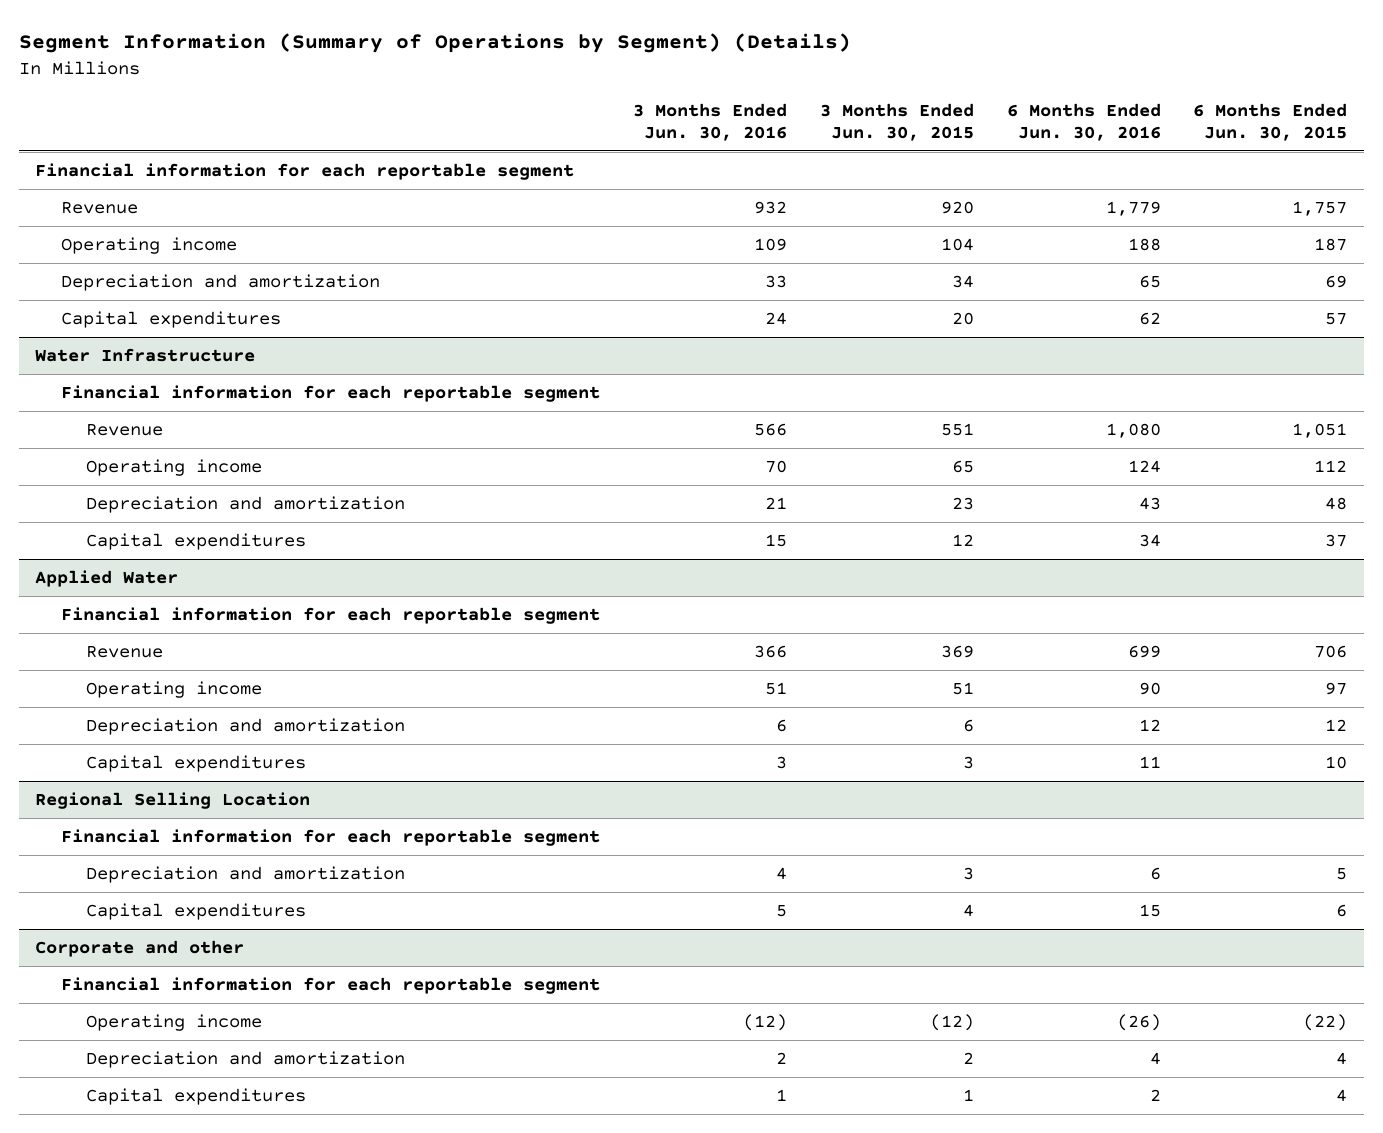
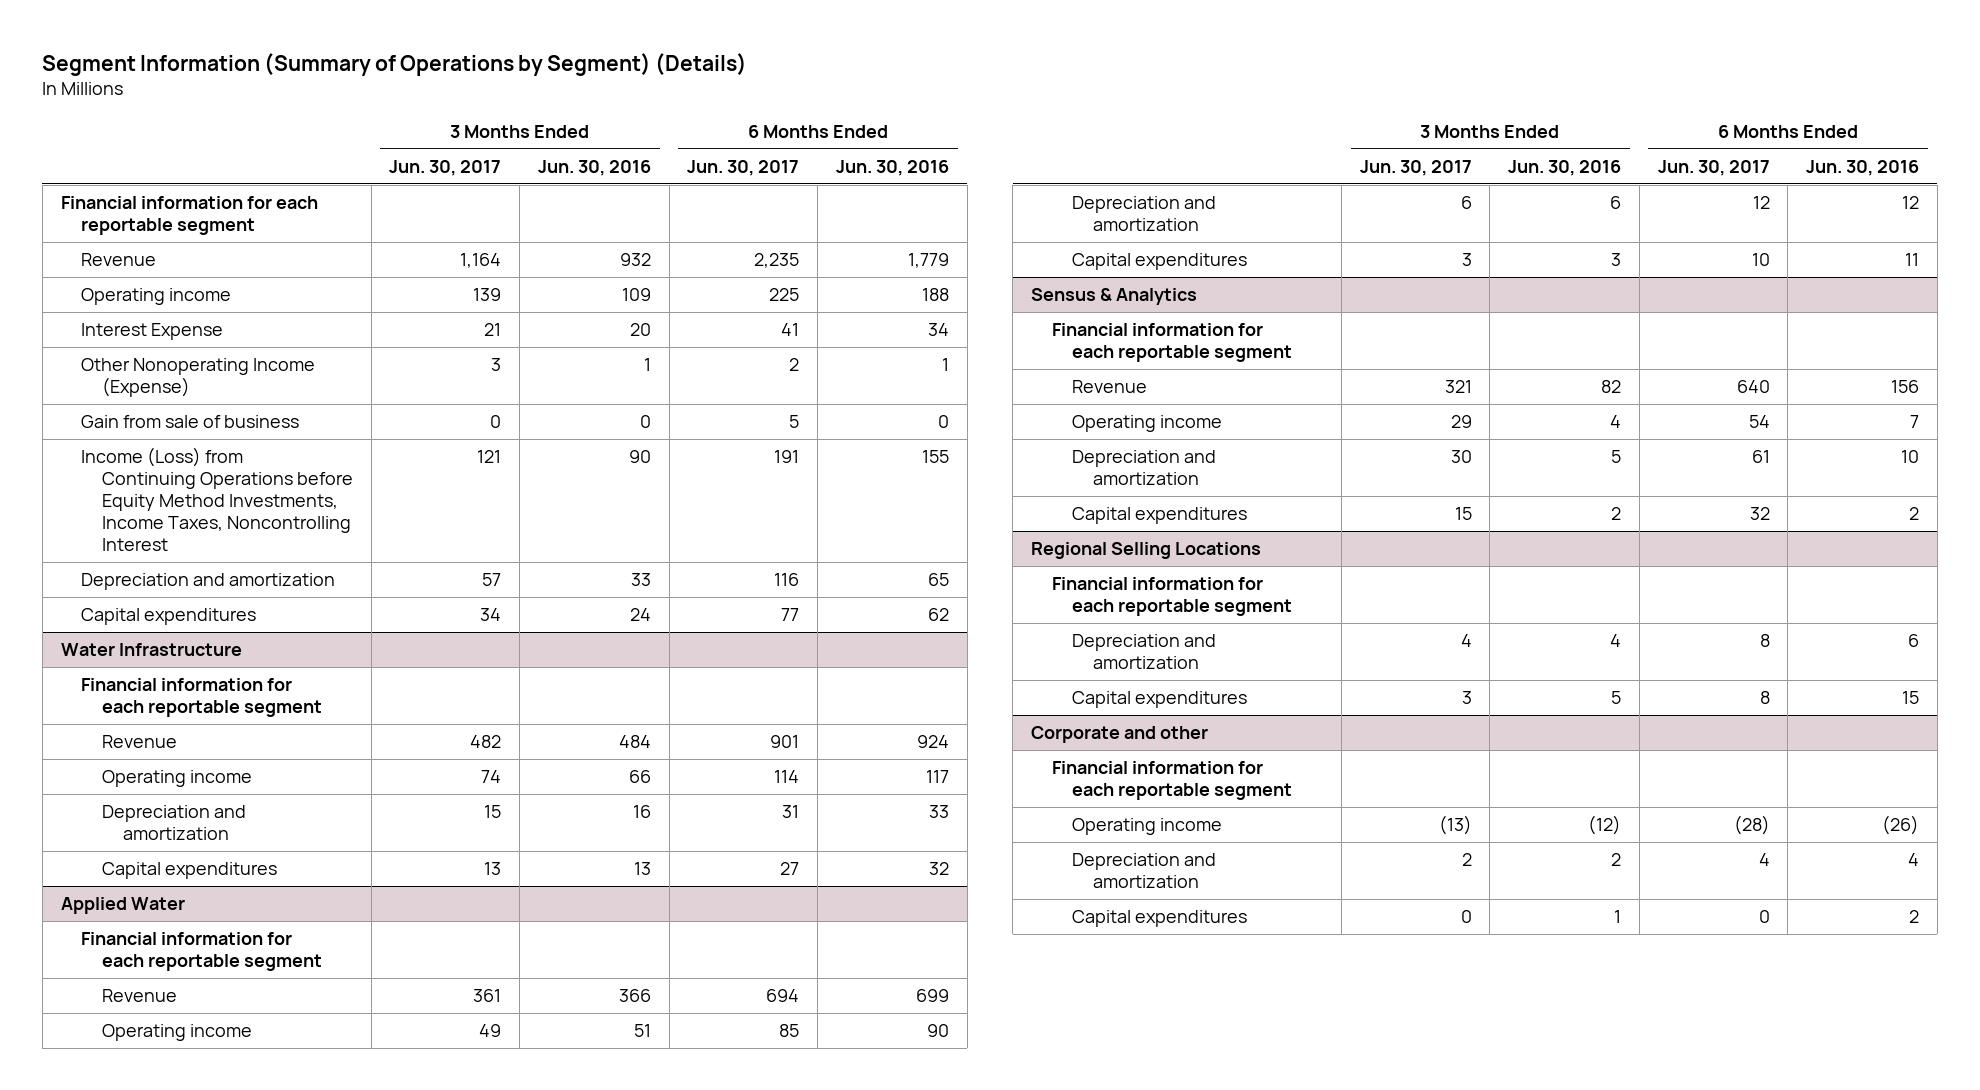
- | 3 Months Ended Jun. 30, 2016 | 3 Months Ended Jun. 30, 2015 | 6 Months Ended Jun. 30, 2016 | 6 Months Ended Jun. 30, 2015
+ | 3 Months Ended Jun. 30, 2017 | 3 Months Ended Jun. 30, 2016 | 6 Months Ended Jun. 30, 2017 | 6 Months Ended Jun. 30, 2016
+ Interest Expense | 21 | 20 | 41 | 34
+ Other Nonoperating Income (Expense) | 3 | 1 | 2 | 1
+ Gain from sale of business | 0 | 0 | 5 | 0
+ Income (Loss) from Continuing Operations before Equity Method Investments, Income Taxes, Noncontrolling Interest | 121 | 90 | 191 | 155
@ Water Infrastructure
- Revenue | 566 | 551 | 1,080 | 1,051
- Operating income | 70 | 65 | 124 | 112
- Depreciation and amortization | 21 | 23 | 43 | 48
- Capital expenditures | 15 | 12 | 34 | 37
+ Revenue | 482 | 484 | 901 | 924
+ Operating income | 74 | 66 | 114 | 117
+ Depreciation and amortization | 15 | 16 | 31 | 33
+ Capital expenditures | 13 | 13 | 27 | 32
- Regional Selling Location
+ Sensus & Analytics
+ Revenue | 321 | 82 | 640 | 156
+ Operating income | 29 | 4 | 54 | 7
+ Depreciation and amortization | 30 | 5 | 61 | 10
+ Capital expenditures | 15 | 2 | 32 | 2
+ Regional Selling Locations
+ Financial information for each reportable segment

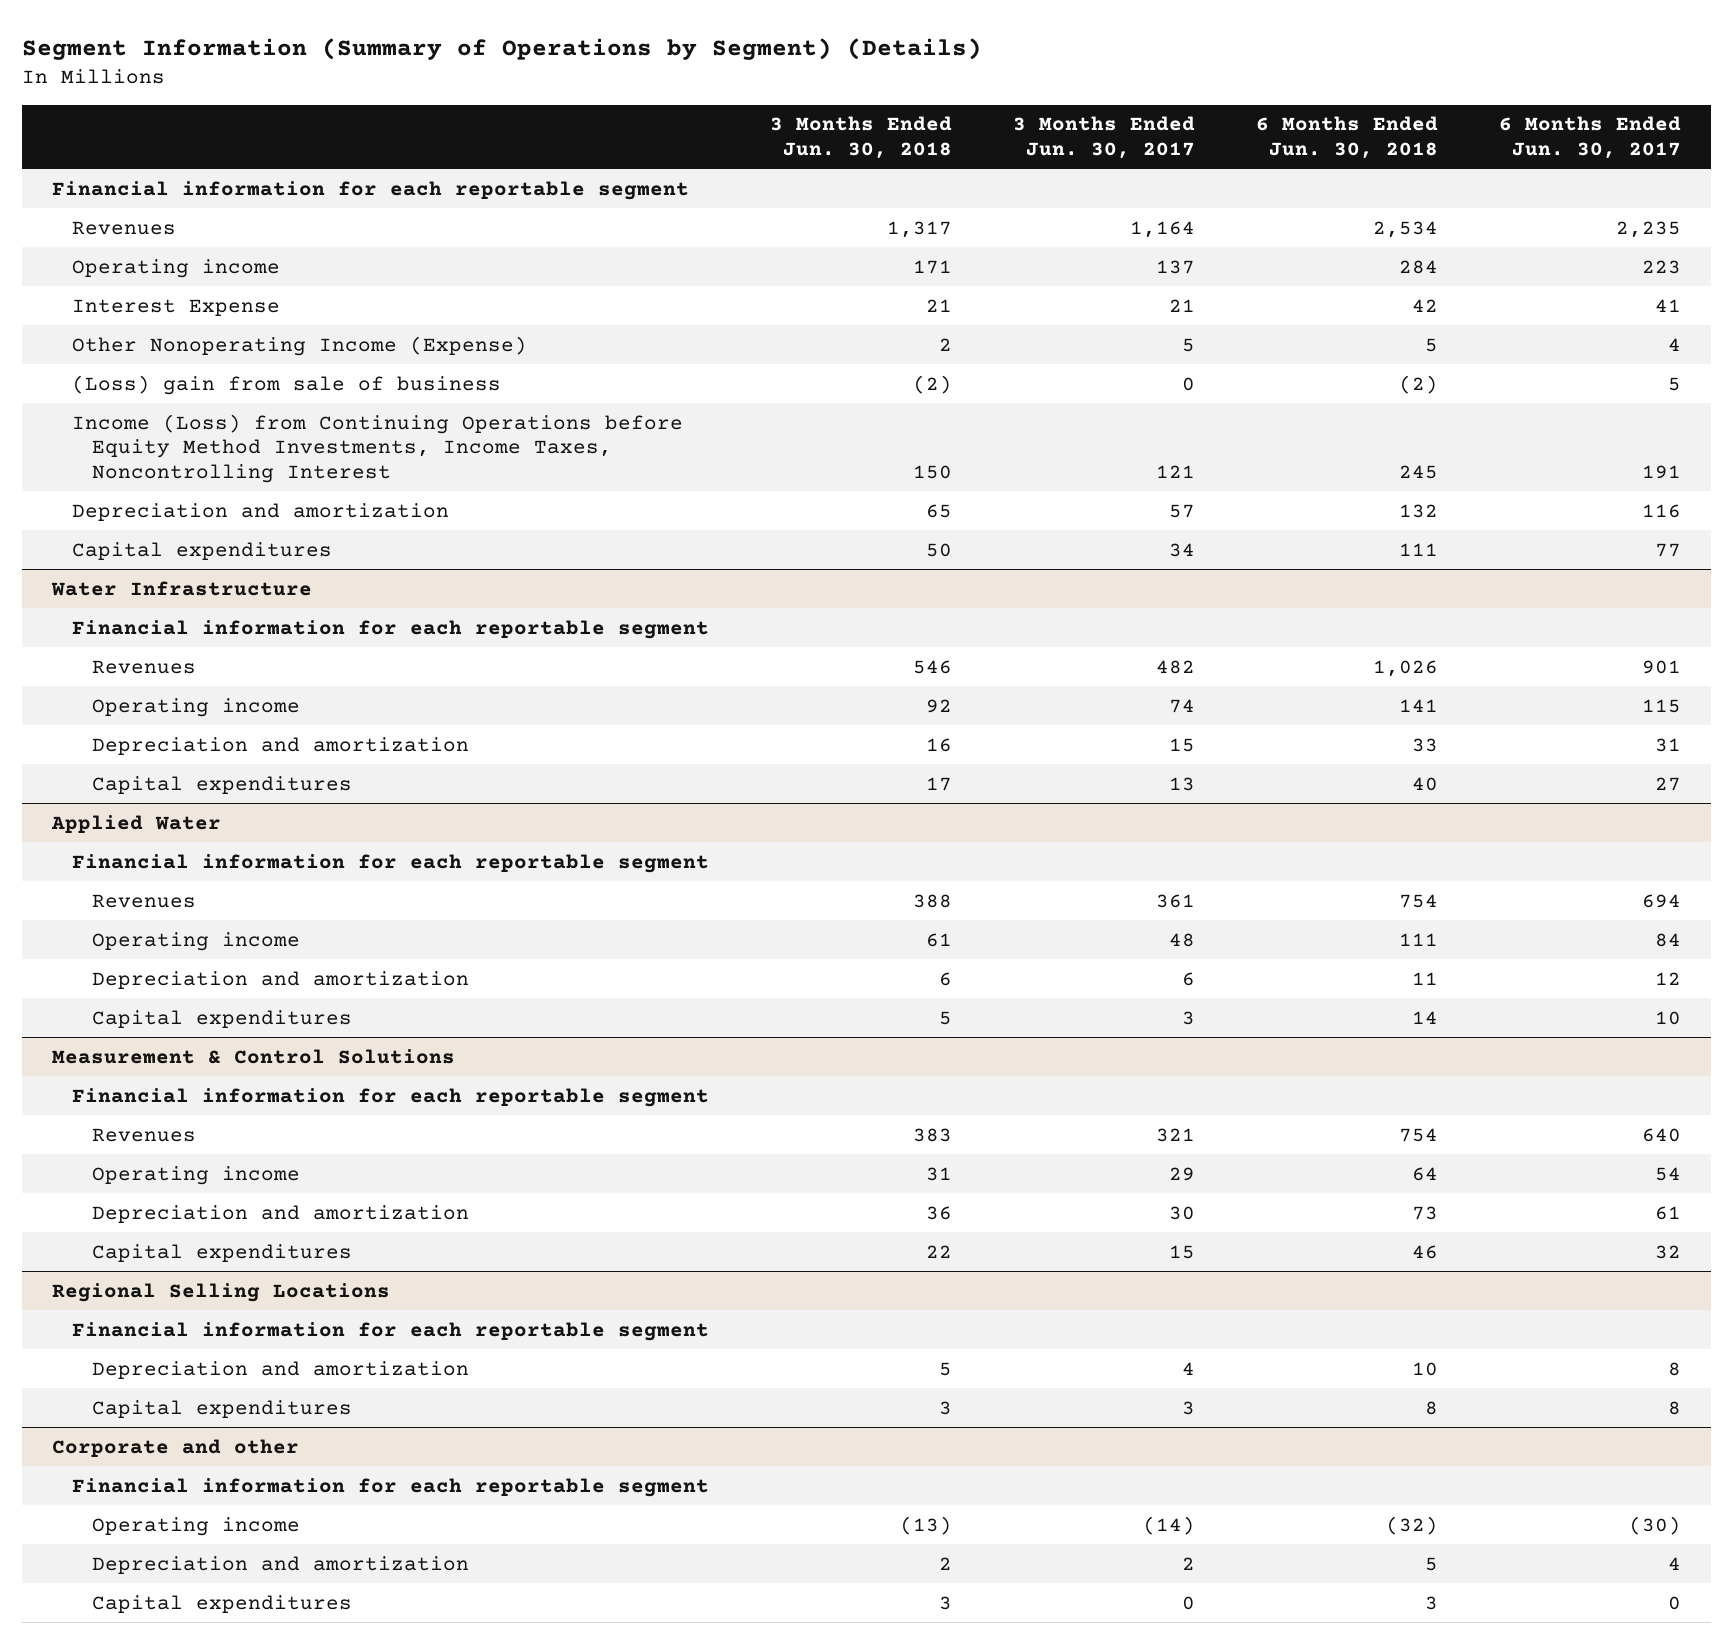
- | 3 Months Ended Jun. 30, 2017 | 3 Months Ended Jun. 30, 2016 | 6 Months Ended Jun. 30, 2017 | 6 Months Ended Jun. 30, 2016
+ | 3 Months Ended Jun. 30, 2018 | 3 Months Ended Jun. 30, 2017 | 6 Months Ended Jun. 30, 2018 | 6 Months Ended Jun. 30, 2017
- Revenue | 1,164 | 932 | 2,235 | 1,779
- Operating income | 139 | 109 | 225 | 188
+ Revenues | 1,317 | 1,164 | 2,534 | 2,235
+ Operating income | 171 | 137 | 284 | 223
- Other Nonoperating Income (Expense) | 3 | 1 | 2 | 1
- Gain from sale of business | 0 | 0 | 5 | 0
+ Other Nonoperating Income (Expense) | 2 | 5 | 5 | 4
+ (Loss) gain from sale of business | (2) | 0 | (2) | 5
@ Water Infrastructure
- Revenue | 482 | 484 | 901 | 924
- Operating income | 74 | 66 | 114 | 117
+ Revenues | 546 | 482 | 1,026 | 901
+ Operating income | 92 | 74 | 141 | 115
@ Applied Water
- Revenue | 361 | 366 | 694 | 699
- Operating income | 49 | 51 | 85 | 90
+ Revenues | 388 | 361 | 754 | 694
+ Operating income | 61 | 48 | 111 | 84
- Sensus & Analytics
+ Measurement & Control Solutions
- Revenue | 321 | 82 | 640 | 156
+ Revenues | 383 | 321 | 754 | 640
@ Corporate and other
- Operating income | (13) | (12) | (28) | (26)
+ Operating income | (13) | (14) | (32) | (30)

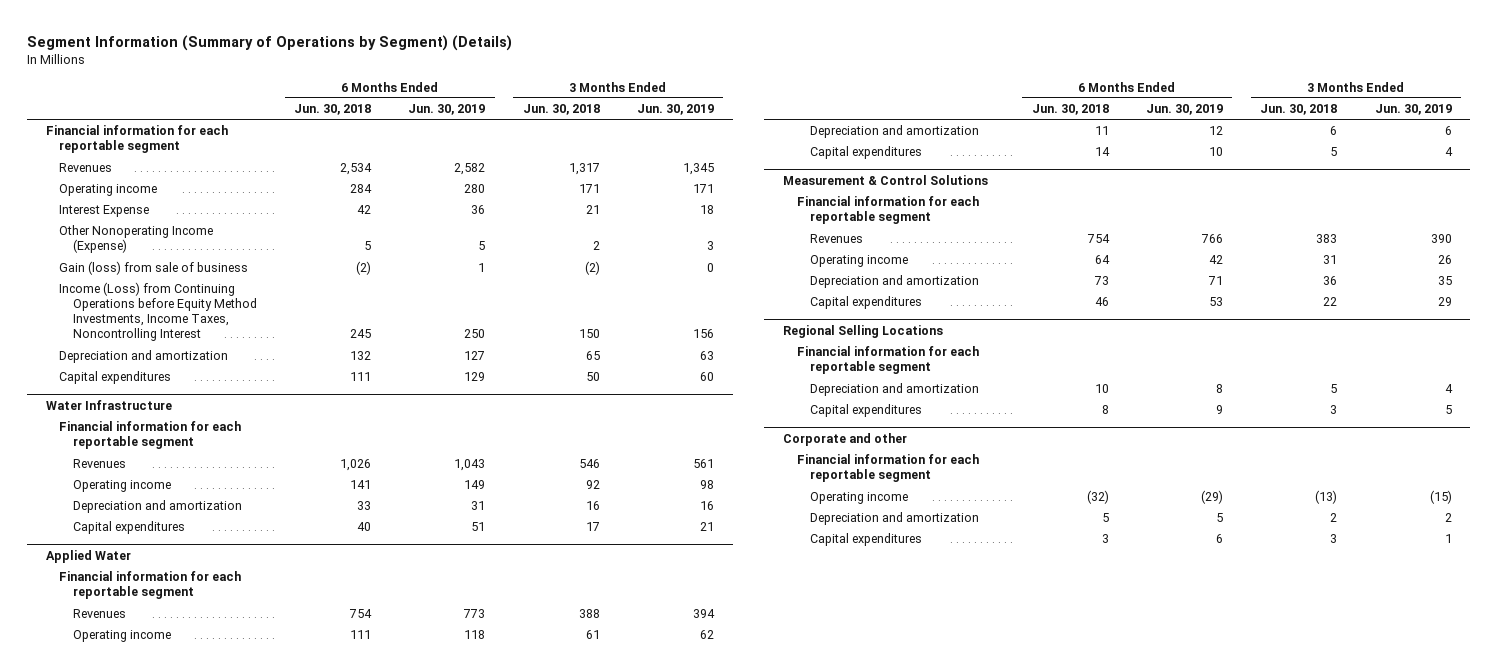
- | 3 Months Ended Jun. 30, 2018 | 3 Months Ended Jun. 30, 2017 | 6 Months Ended Jun. 30, 2018 | 6 Months Ended Jun. 30, 2017
+ | 6 Months Ended Jun. 30, 2018 | 6 Months Ended Jun. 30, 2019 | 3 Months Ended Jun. 30, 2018 | 3 Months Ended Jun. 30, 2019
- (Loss) gain from sale of business | (2) | 0 | (2) | 5
+ Gain (loss) from sale of business | (2) | 1 | (2) | 0

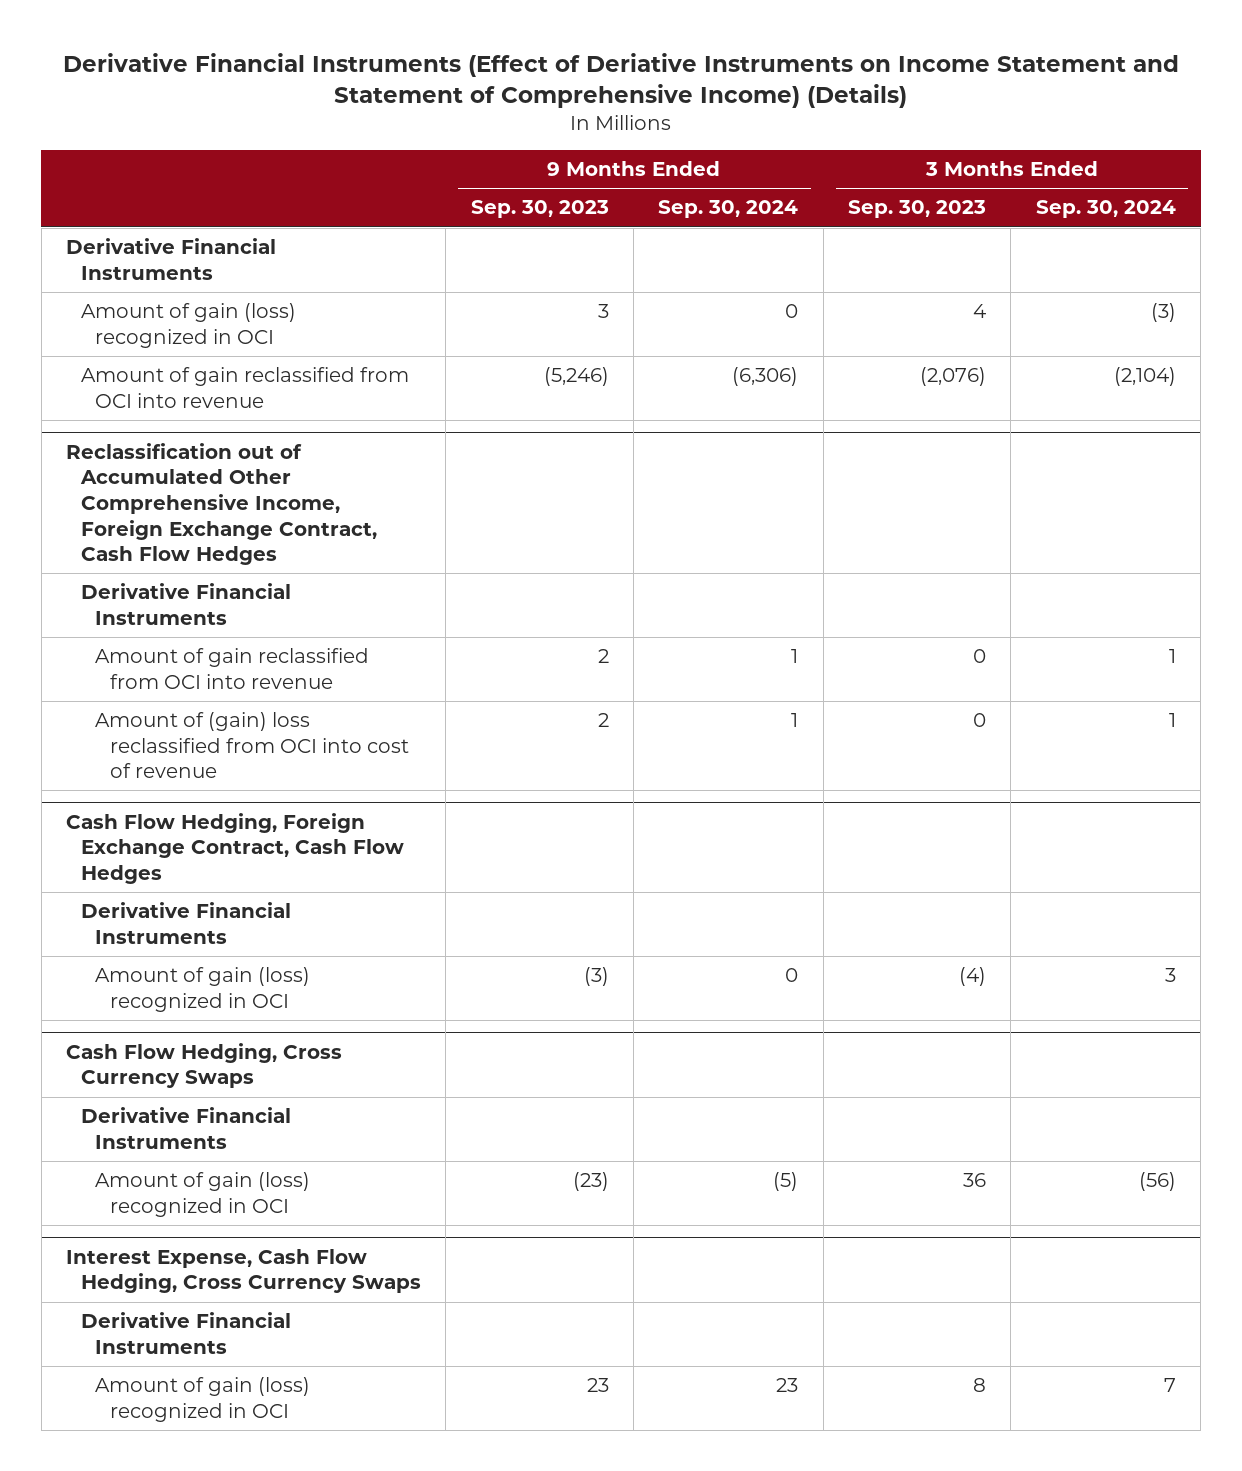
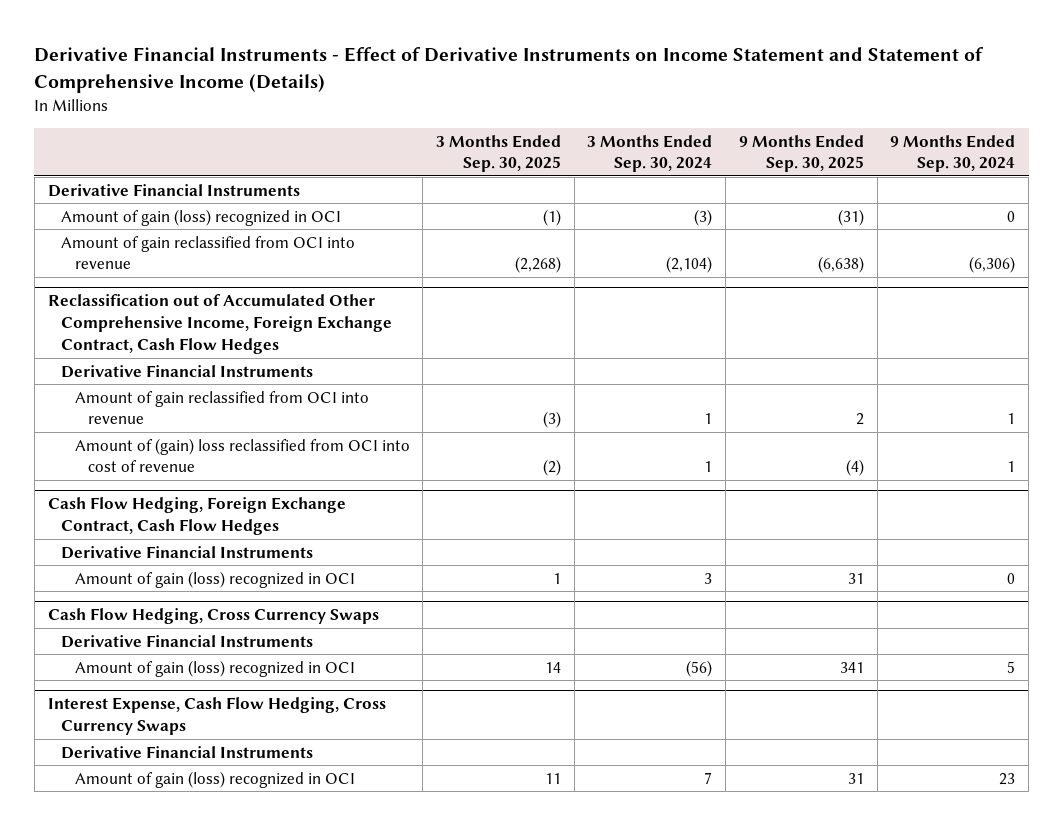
- Derivative Financial Instruments (Effect of Deriative Instruments on Income Statement and Statement of Comprehensive Income) (Details)
+ Derivative Financial Instruments - Effect of Derivative Instruments on Income Statement and Statement of Comprehensive Income (Details)
- | 9 Months Ended Sep. 30, 2023 | 9 Months Ended Sep. 30, 2024 | 3 Months Ended Sep. 30, 2023 | 3 Months Ended Sep. 30, 2024
+ | 3 Months Ended Sep. 30, 2025 | 3 Months Ended Sep. 30, 2024 | 9 Months Ended Sep. 30, 2025 | 9 Months Ended Sep. 30, 2024
@ Cash Flow Hedging, Cross Currency Swaps
- Amount of gain (loss) recognized in OCI | (23) | (5) | 36 | (56)
+ Amount of gain (loss) recognized in OCI | 14 | (56) | 341 | 5

